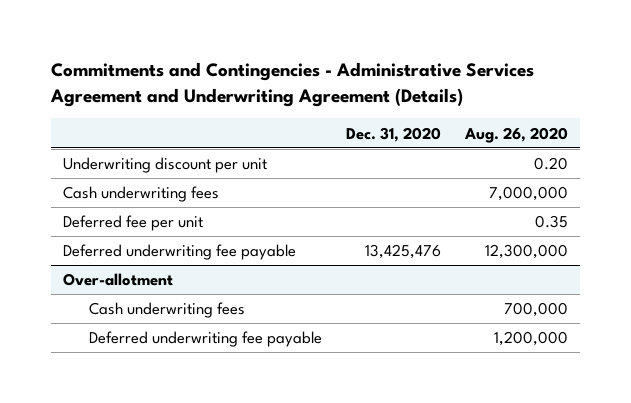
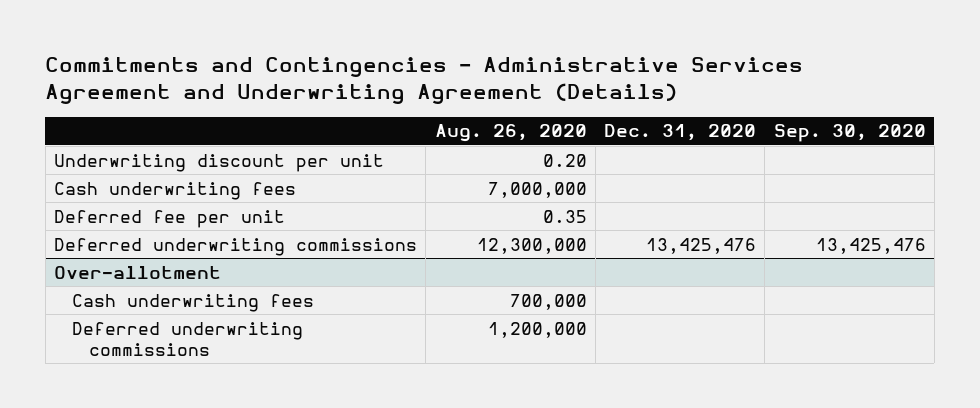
- | Dec. 31, 2020 | Aug. 26, 2020
+ | Aug. 26, 2020 | Dec. 31, 2020 | Sep. 30, 2020
- Deferred underwriting fee payable | 13,425,476 | 12,300,000
+ Deferred underwriting commissions | 12,300,000 | 13,425,476 | 13,425,476
@ Over-allotment
- Deferred underwriting fee payable | | 1,200,000
+ Deferred underwriting commissions | 1,200,000 | |

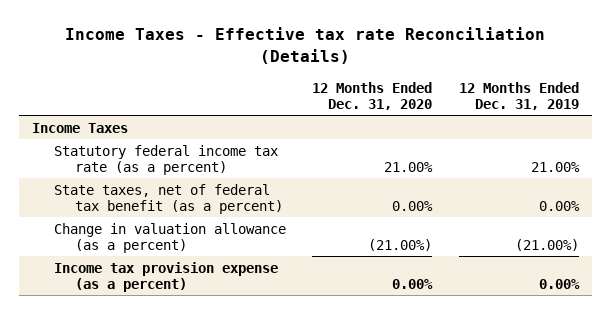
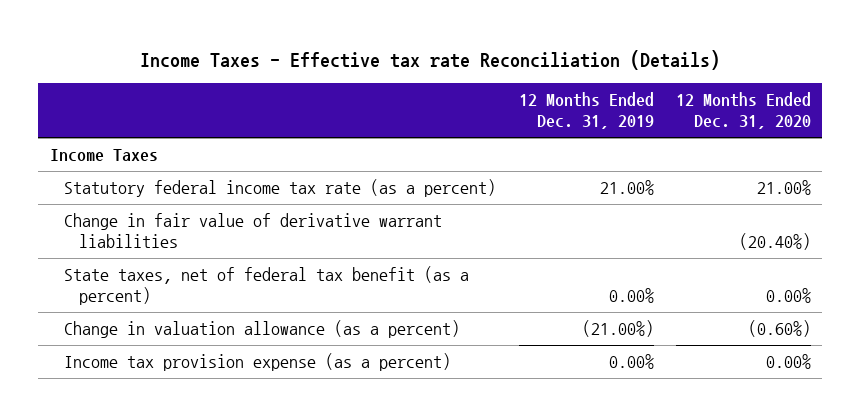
- | 12 Months Ended Dec. 31, 2020 | 12 Months Ended Dec. 31, 2019
+ | 12 Months Ended Dec. 31, 2019 | 12 Months Ended Dec. 31, 2020
+ Change in fair value of derivative warrant liabilities | | (20.40%)
- Change in valuation allowance (as a percent) | (21.00%) | (21.00%)
+ Change in valuation allowance (as a percent) | (21.00%) | (0.60%)

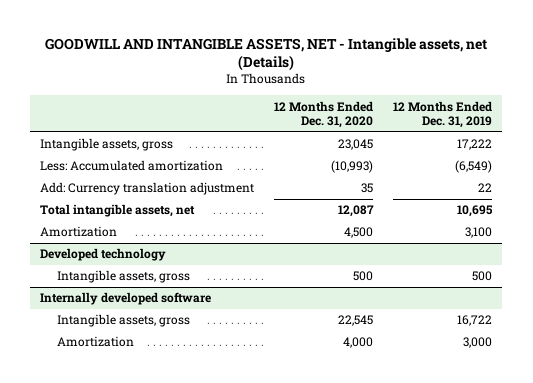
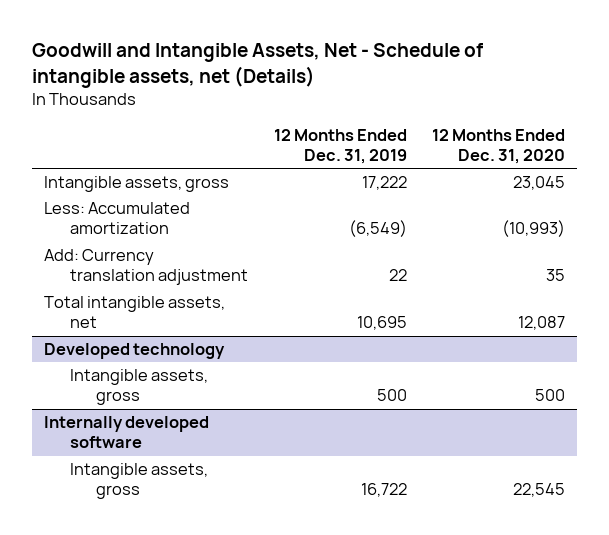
- GOODWILL AND INTANGIBLE ASSETS, NET - Intangible assets, net (Details)
+ Goodwill and Intangible Assets, Net - Schedule of intangible assets, net (Details)
- | 12 Months Ended Dec. 31, 2020 | 12 Months Ended Dec. 31, 2019
+ | 12 Months Ended Dec. 31, 2019 | 12 Months Ended Dec. 31, 2020
- Amortization | 4,500 | 3,100
@ Internally developed software
- Amortization | 4,000 | 3,000

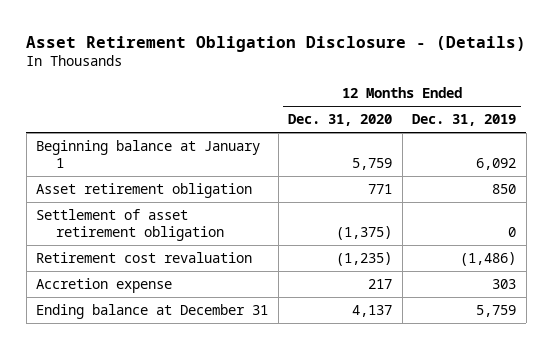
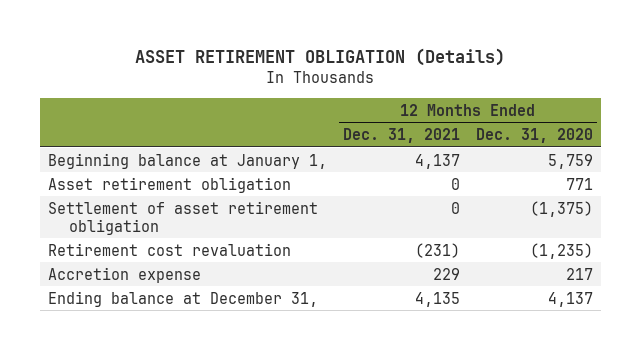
- Asset Retirement Obligation Disclosure - (Details)
+ ASSET RETIREMENT OBLIGATION (Details)
- | 12 Months Ended Dec. 31, 2020 | 12 Months Ended Dec. 31, 2019
+ | 12 Months Ended Dec. 31, 2021 | 12 Months Ended Dec. 31, 2020
- Beginning balance at January 1 | 5,759 | 6,092
+ Beginning balance at January 1, | 4,137 | 5,759
- Ending balance at December 31 | 4,137 | 5,759
+ Ending balance at December 31, | 4,135 | 4,137

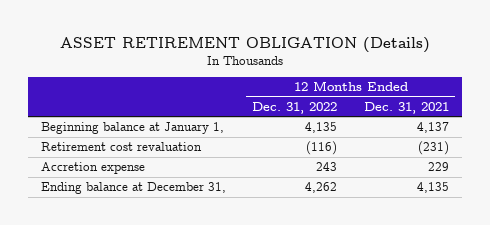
- | 12 Months Ended Dec. 31, 2021 | 12 Months Ended Dec. 31, 2020
+ | 12 Months Ended Dec. 31, 2022 | 12 Months Ended Dec. 31, 2021
- Asset retirement obligation | 0 | 771
- Settlement of asset retirement obligation | 0 | (1,375)

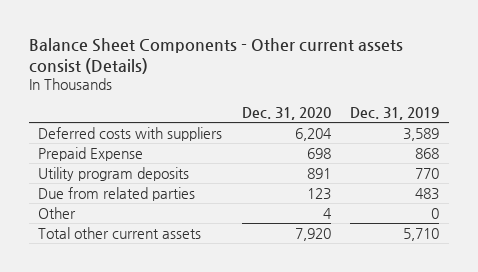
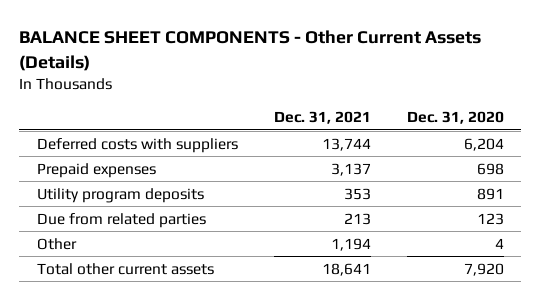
- Balance Sheet Components - Other current assets consist (Details)
+ BALANCE SHEET COMPONENTS - Other Current Assets (Details)
- | Dec. 31, 2020 | Dec. 31, 2019
+ | Dec. 31, 2021 | Dec. 31, 2020
- Prepaid Expense | 698 | 868
+ Prepaid expenses | 3,137 | 698

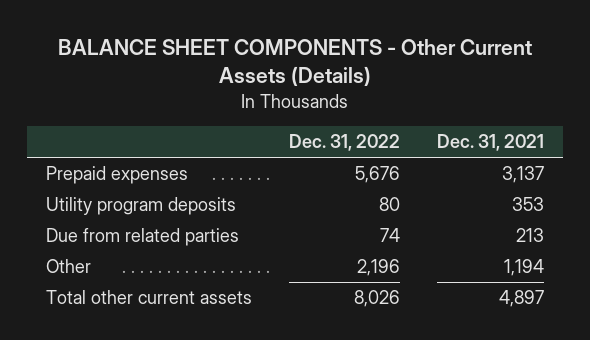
- | Dec. 31, 2021 | Dec. 31, 2020
+ | Dec. 31, 2022 | Dec. 31, 2021
- Deferred costs with suppliers | 13,744 | 6,204
- Total other current assets | 18,641 | 7,920
+ Total other current assets | 8,026 | 4,897

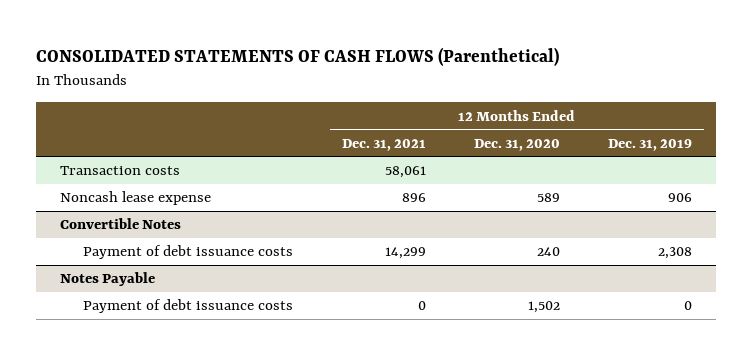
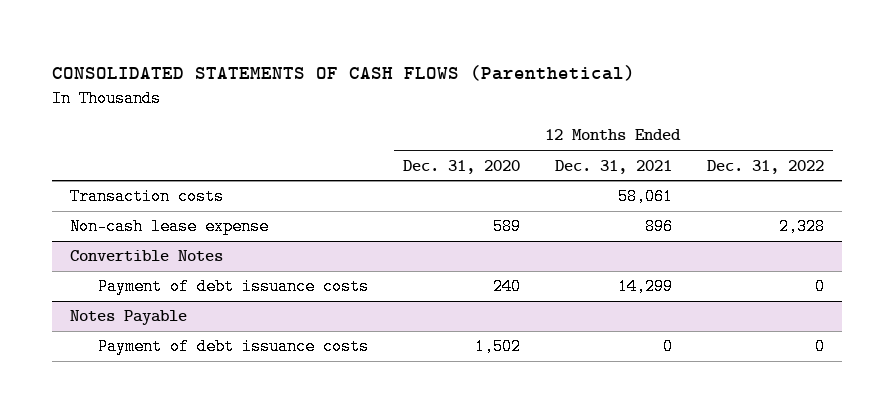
- | 12 Months Ended Dec. 31, 2021 | 12 Months Ended Dec. 31, 2020 | 12 Months Ended Dec. 31, 2019
+ | 12 Months Ended Dec. 31, 2020 | 12 Months Ended Dec. 31, 2021 | 12 Months Ended Dec. 31, 2022
- Noncash lease expense | 896 | 589 | 906
+ Non-cash lease expense | 589 | 896 | 2,328

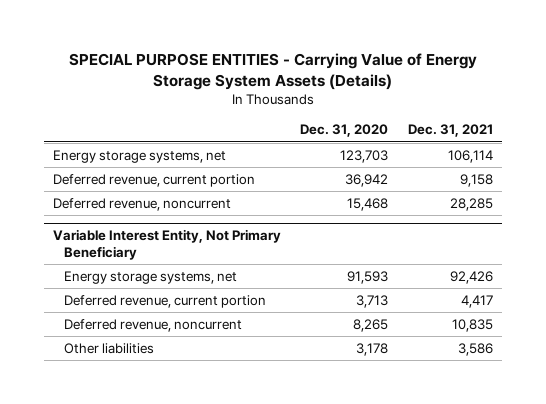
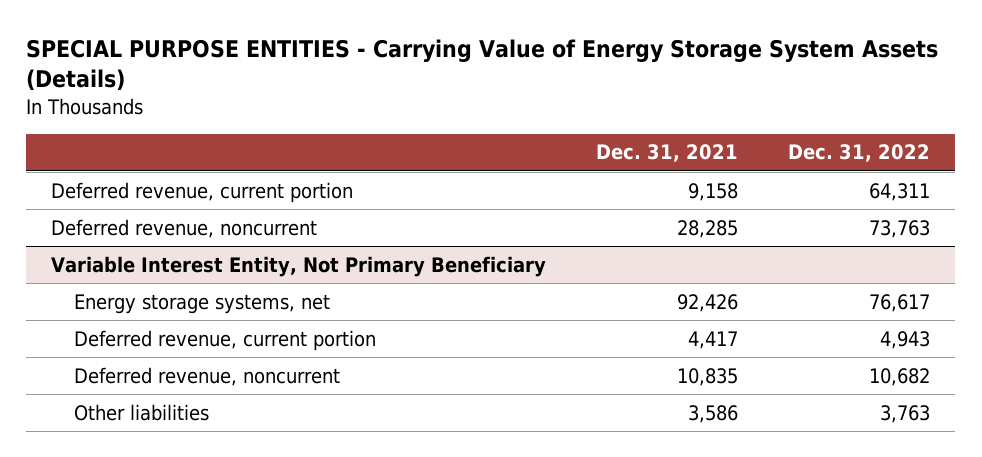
- | Dec. 31, 2020 | Dec. 31, 2021
+ | Dec. 31, 2021 | Dec. 31, 2022
- Energy storage systems, net | 123,703 | 106,114

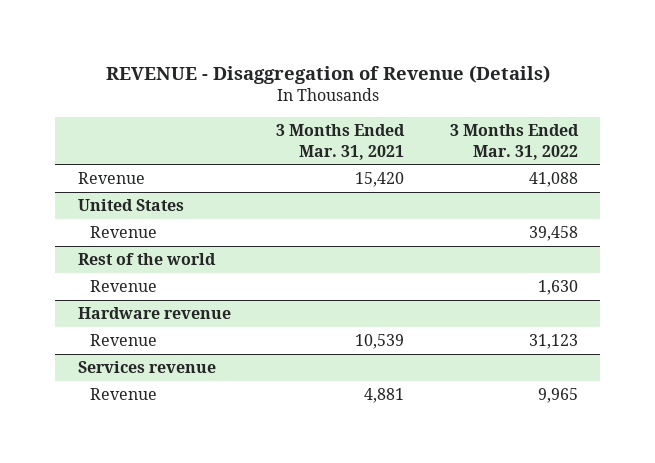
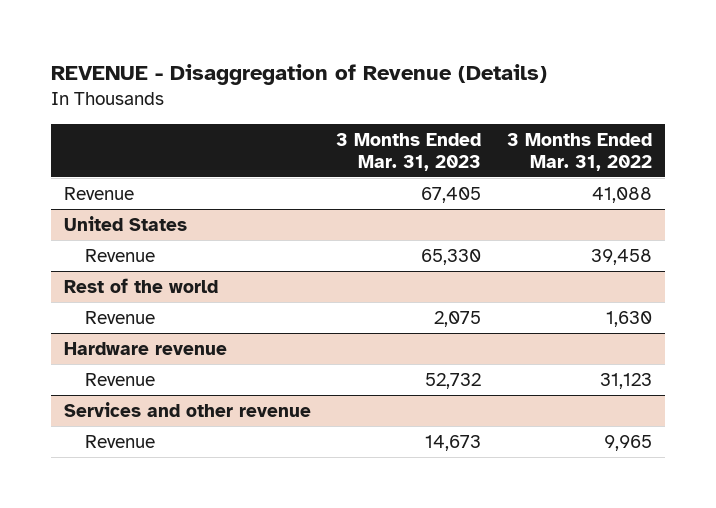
- | 3 Months Ended Mar. 31, 2021 | 3 Months Ended Mar. 31, 2022
+ | 3 Months Ended Mar. 31, 2023 | 3 Months Ended Mar. 31, 2022
- Services revenue
+ Services and other revenue

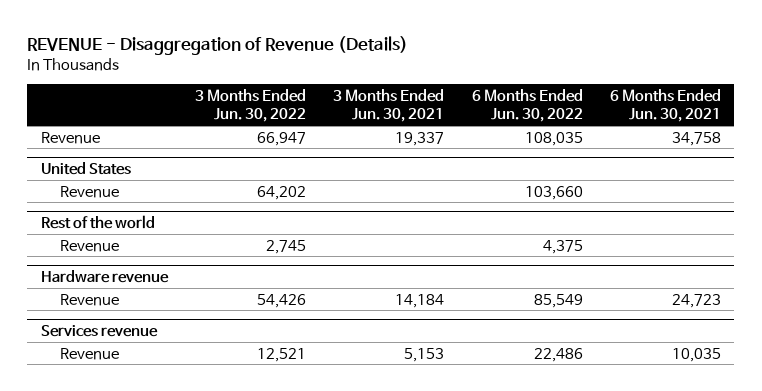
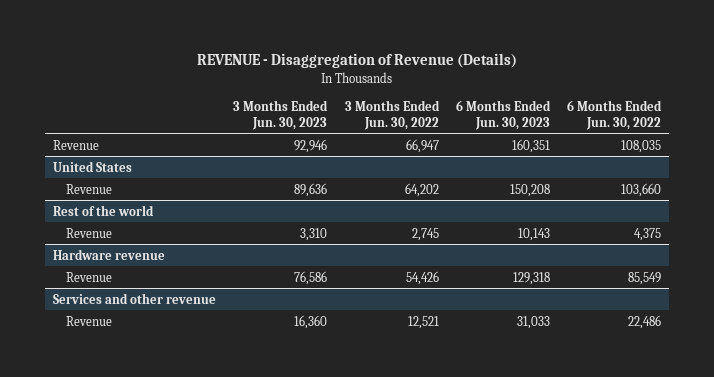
- | 3 Months Ended Jun. 30, 2022 | 3 Months Ended Jun. 30, 2021 | 6 Months Ended Jun. 30, 2022 | 6 Months Ended Jun. 30, 2021
+ | 3 Months Ended Jun. 30, 2023 | 3 Months Ended Jun. 30, 2022 | 6 Months Ended Jun. 30, 2023 | 6 Months Ended Jun. 30, 2022
- Services revenue
+ Services and other revenue

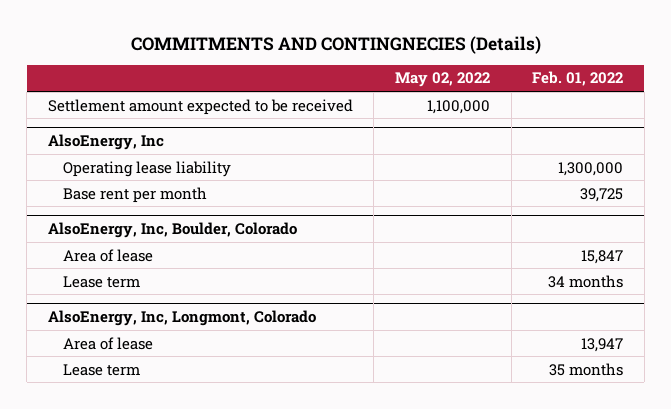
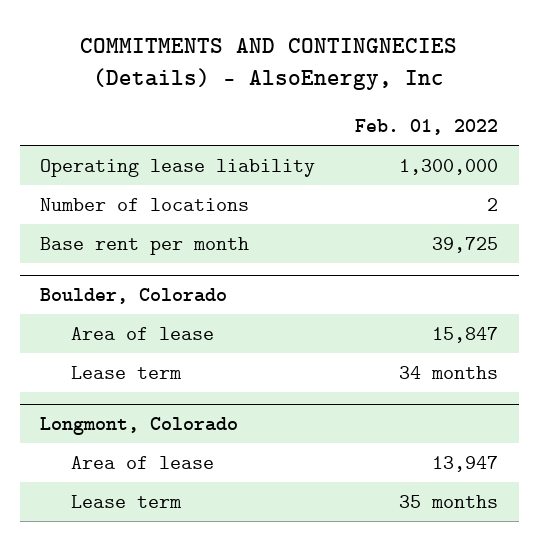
- COMMITMENTS AND CONTINGNECIES (Details)
+ COMMITMENTS AND CONTINGNECIES (Details) - AlsoEnergy, Inc
- | May 02, 2022 | Feb. 01, 2022
+ | Feb. 01, 2022
- Settlement amount expected to be received | 1,100,000 |
- AlsoEnergy, Inc
+ Number of locations | 2
- AlsoEnergy, Inc, Boulder, Colorado
+ Boulder, Colorado
- AlsoEnergy, Inc, Longmont, Colorado
+ Longmont, Colorado

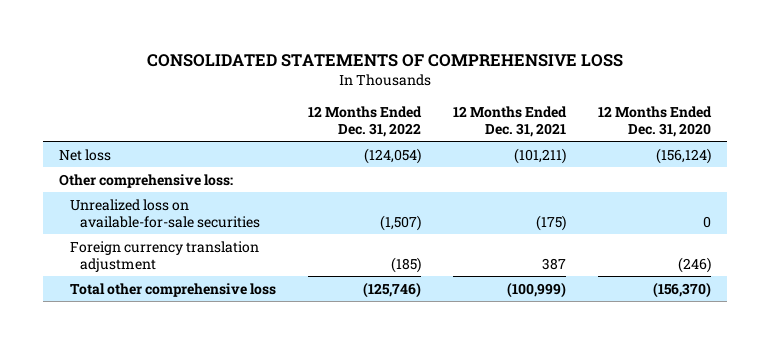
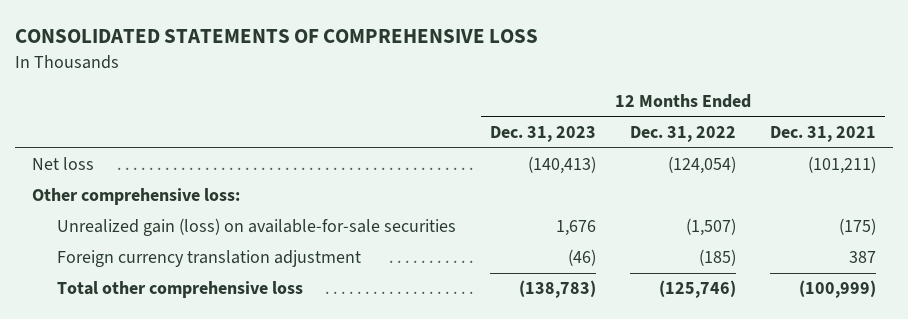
- | 12 Months Ended Dec. 31, 2022 | 12 Months Ended Dec. 31, 2021 | 12 Months Ended Dec. 31, 2020
+ | 12 Months Ended Dec. 31, 2023 | 12 Months Ended Dec. 31, 2022 | 12 Months Ended Dec. 31, 2021
- Unrealized loss on available-for-sale securities | (1,507) | (175) | 0
+ Unrealized gain (loss) on available-for-sale securities | 1,676 | (1,507) | (175)

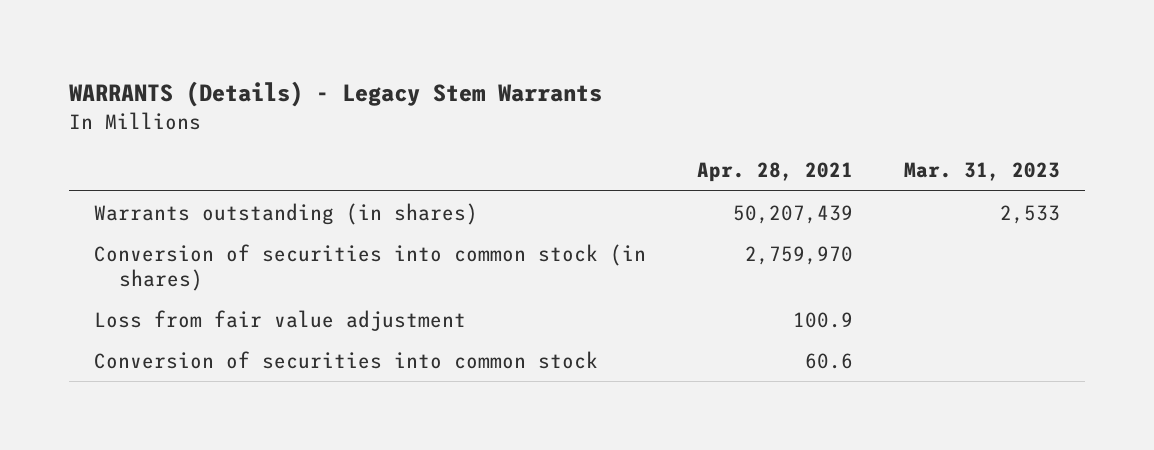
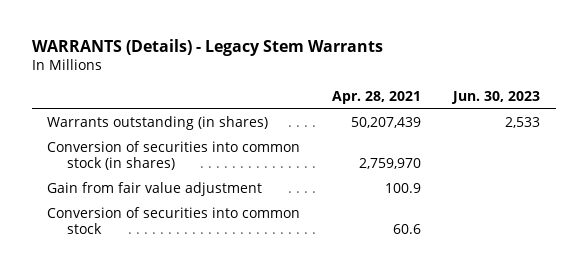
- | Apr. 28, 2021 | Mar. 31, 2023
+ | Apr. 28, 2021 | Jun. 30, 2023
- Loss from fair value adjustment | 100.9 |
+ Gain from fair value adjustment | 100.9 |

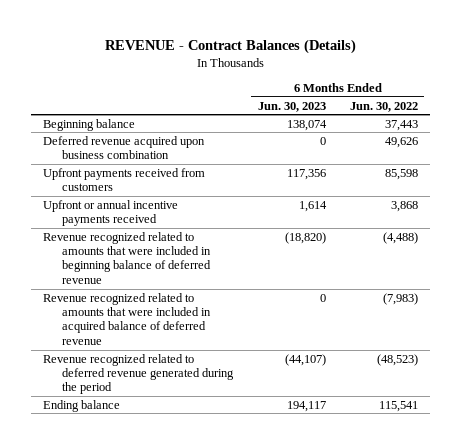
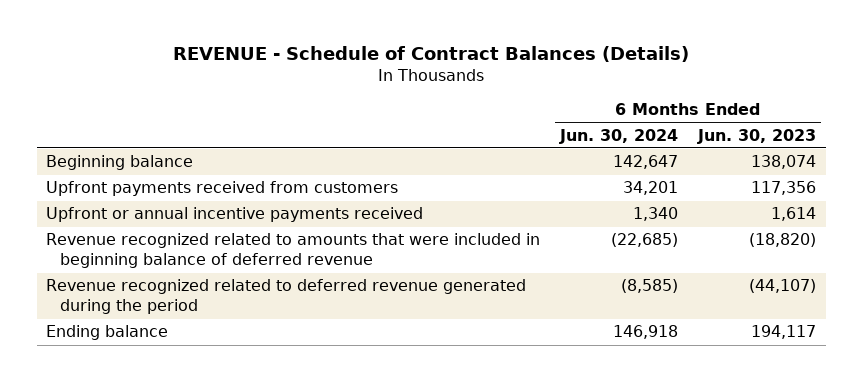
- REVENUE - Contract Balances (Details)
+ REVENUE - Schedule of Contract Balances (Details)
- | 6 Months Ended Jun. 30, 2023 | 6 Months Ended Jun. 30, 2022
+ | 6 Months Ended Jun. 30, 2024 | 6 Months Ended Jun. 30, 2023
- Deferred revenue acquired upon business combination | 0 | 49,626
- Revenue recognized related to amounts that were included in acquired balance of deferred revenue | 0 | (7,983)

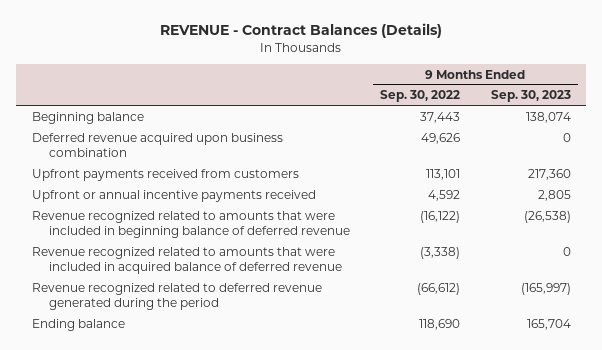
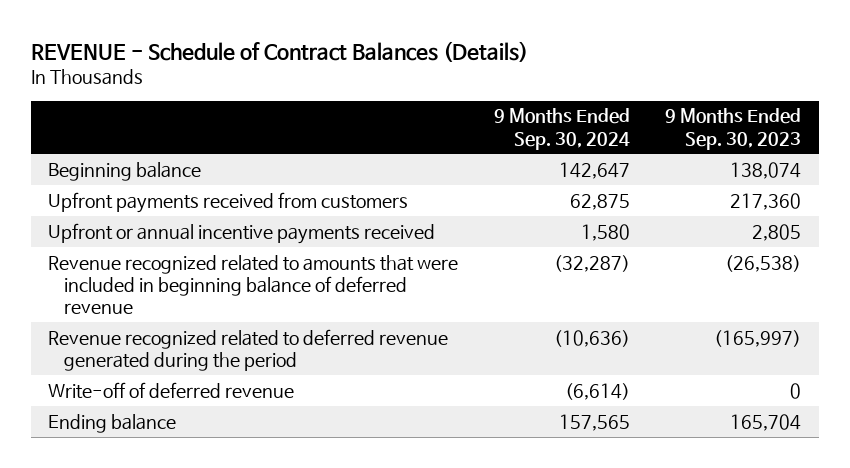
- REVENUE - Contract Balances (Details)
+ REVENUE - Schedule of Contract Balances (Details)
- | 9 Months Ended Sep. 30, 2022 | 9 Months Ended Sep. 30, 2023
+ | 9 Months Ended Sep. 30, 2024 | 9 Months Ended Sep. 30, 2023
- Deferred revenue acquired upon business combination | 49,626 | 0
- Revenue recognized related to amounts that were included in acquired balance of deferred revenue | (3,338) | 0
+ Write-off of deferred revenue | (6,614) | 0

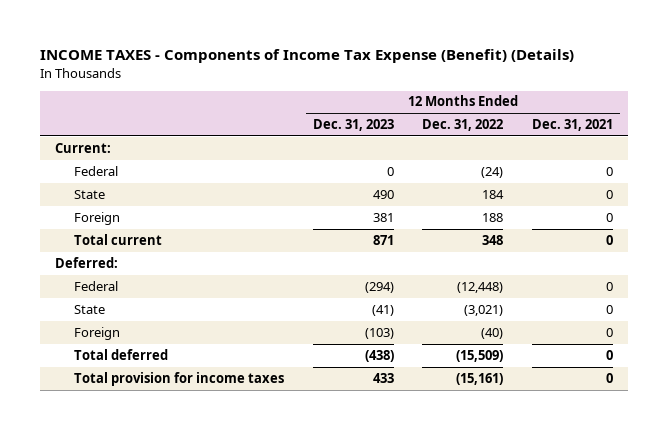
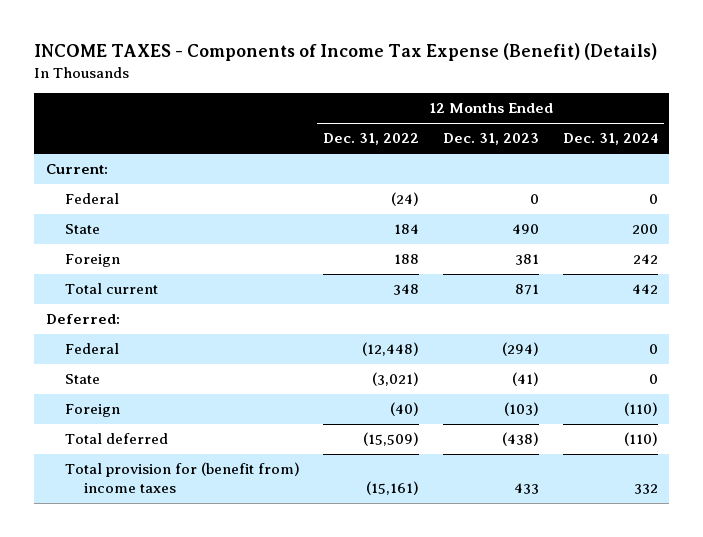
- | 12 Months Ended Dec. 31, 2023 | 12 Months Ended Dec. 31, 2022 | 12 Months Ended Dec. 31, 2021
+ | 12 Months Ended Dec. 31, 2022 | 12 Months Ended Dec. 31, 2023 | 12 Months Ended Dec. 31, 2024
- Total provision for income taxes | 433 | (15,161) | 0
+ Total provision for (benefit from) income taxes | (15,161) | 433 | 332

